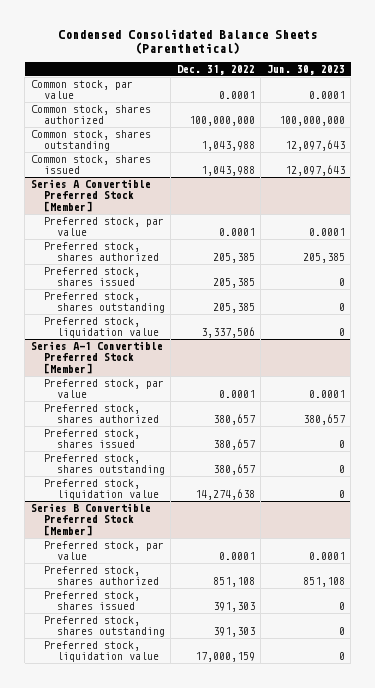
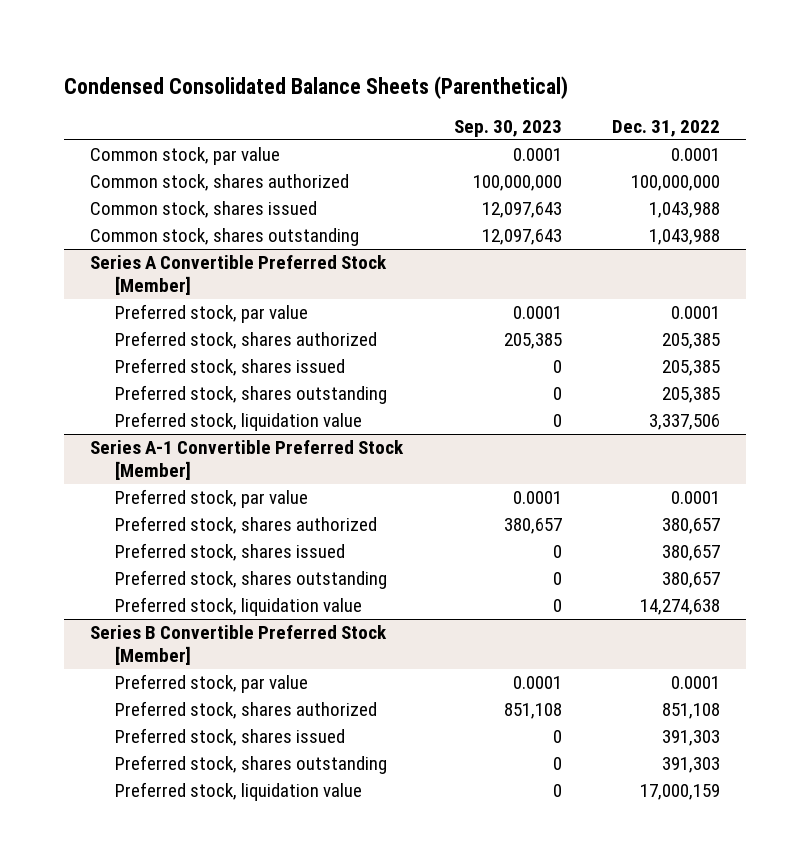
- | Dec. 31, 2022 | Jun. 30, 2023
+ | Sep. 30, 2023 | Dec. 31, 2022
moved down: Common stock, shares outstanding | 12,097,643 | 1,043,988

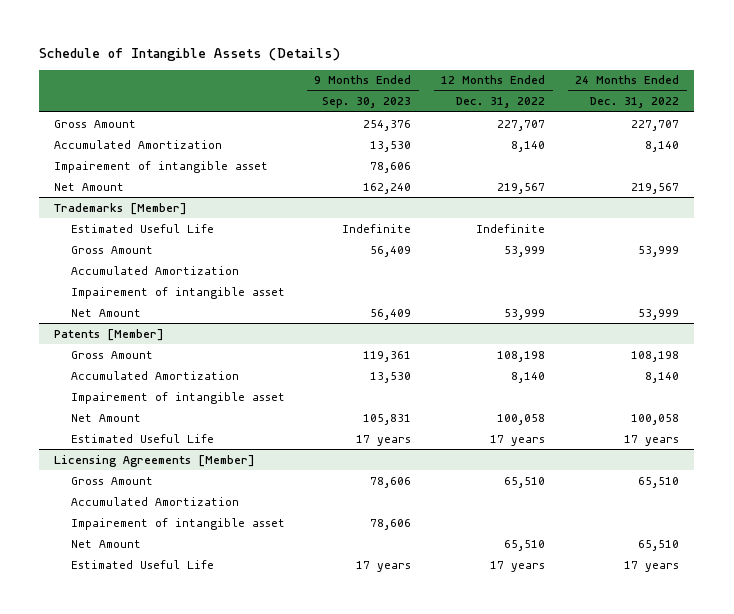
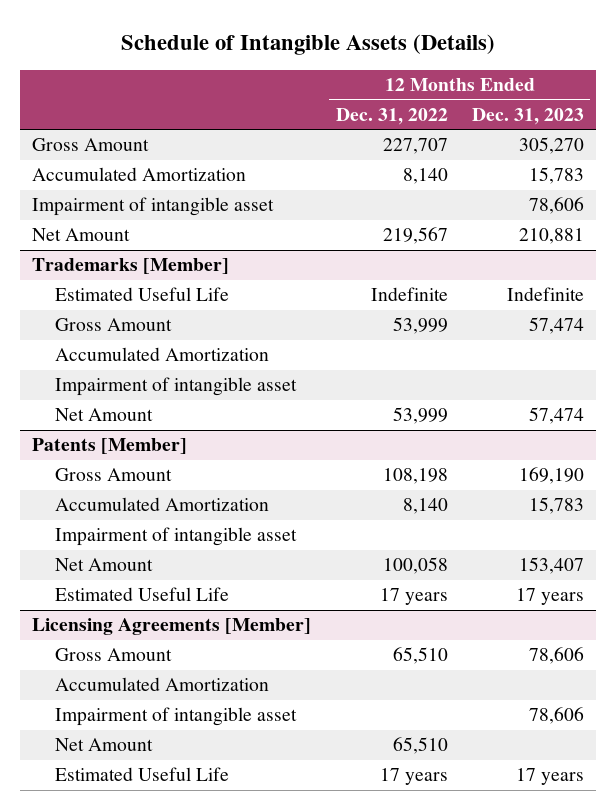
- | 9 Months Ended Sep. 30, 2023 | 12 Months Ended Dec. 31, 2022 | 24 Months Ended Dec. 31, 2022
+ | 12 Months Ended Dec. 31, 2022 | 12 Months Ended Dec. 31, 2023
- Impairement of intangible asset | 78,606 | |
+ Impairment of intangible asset | | 78,606
@ Trademarks [Member]
- Impairement of intangible asset
+ Impairment of intangible asset
@ Patents [Member]
- Impairement of intangible asset
+ Impairment of intangible asset
@ Licensing Agreements [Member]
- Impairement of intangible asset | 78,606 | |
+ Impairment of intangible asset | | 78,606

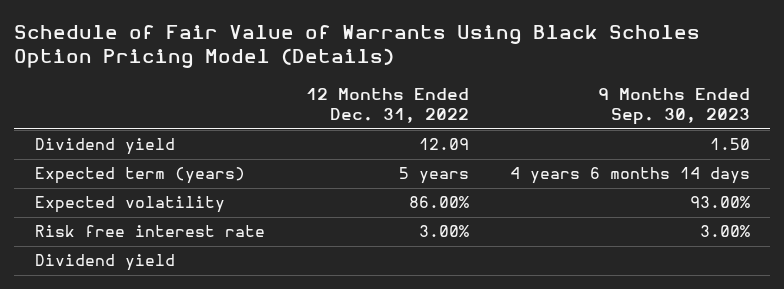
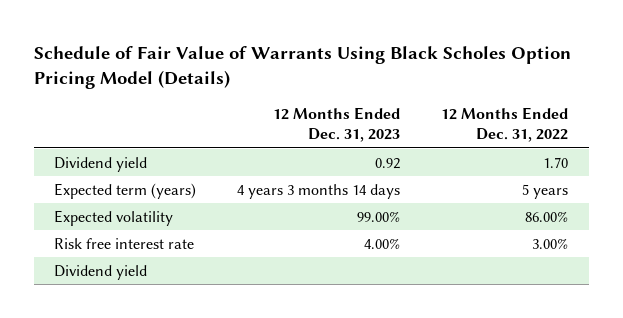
- | 12 Months Ended Dec. 31, 2022 | 9 Months Ended Sep. 30, 2023
+ | 12 Months Ended Dec. 31, 2023 | 12 Months Ended Dec. 31, 2022
- Dividend yield | 12.09 | 1.50
+ Dividend yield | 0.92 | 1.70

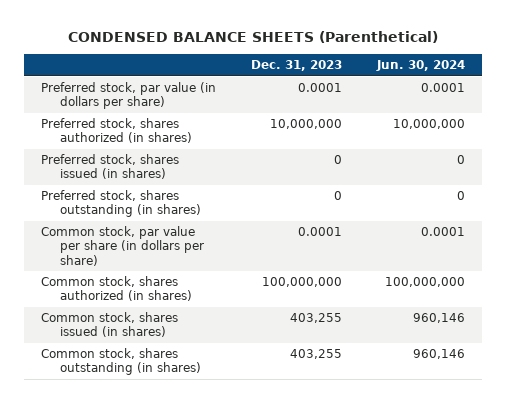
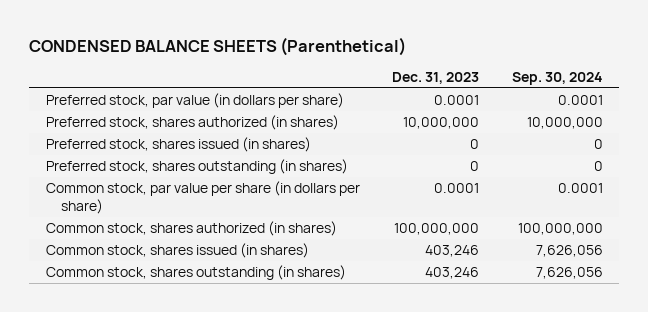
- | Dec. 31, 2023 | Jun. 30, 2024
+ | Dec. 31, 2023 | Sep. 30, 2024
- Common stock, shares issued (in shares) | 403,255 | 960,146
- Common stock, shares outstanding (in shares) | 403,255 | 960,146
+ Common stock, shares issued (in shares) | 403,246 | 7,626,056
+ Common stock, shares outstanding (in shares) | 403,246 | 7,626,056

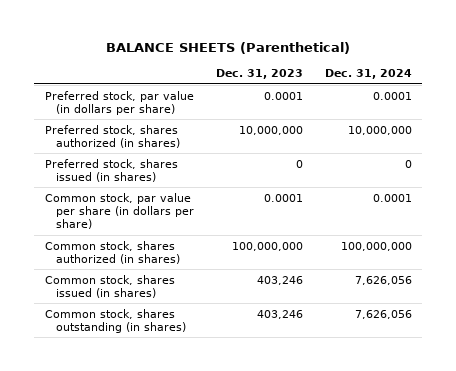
- CONDENSED BALANCE SHEETS (Parenthetical)
+ BALANCE SHEETS (Parenthetical)
- | Dec. 31, 2023 | Sep. 30, 2024
+ | Dec. 31, 2023 | Dec. 31, 2024
- Preferred stock, shares outstanding (in shares) | 0 | 0

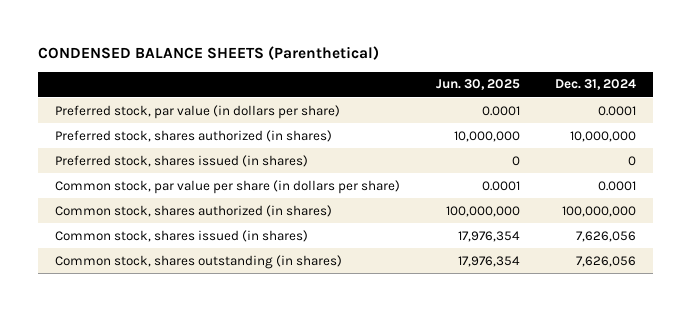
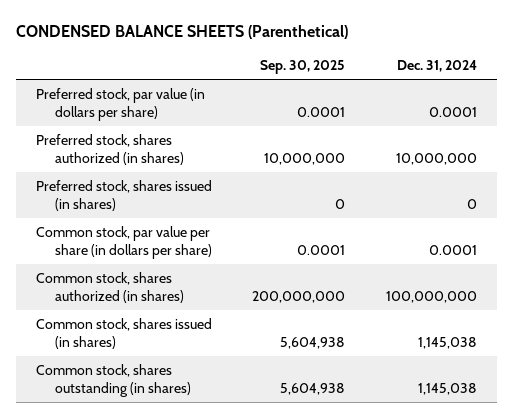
- | Jun. 30, 2025 | Dec. 31, 2024
+ | Sep. 30, 2025 | Dec. 31, 2024
- Common stock, shares issued (in shares) | 17,976,354 | 7,626,056
- Common stock, shares outstanding (in shares) | 17,976,354 | 7,626,056
+ Common stock, shares issued (in shares) | 5,604,938 | 1,145,038
+ Common stock, shares outstanding (in shares) | 5,604,938 | 1,145,038

